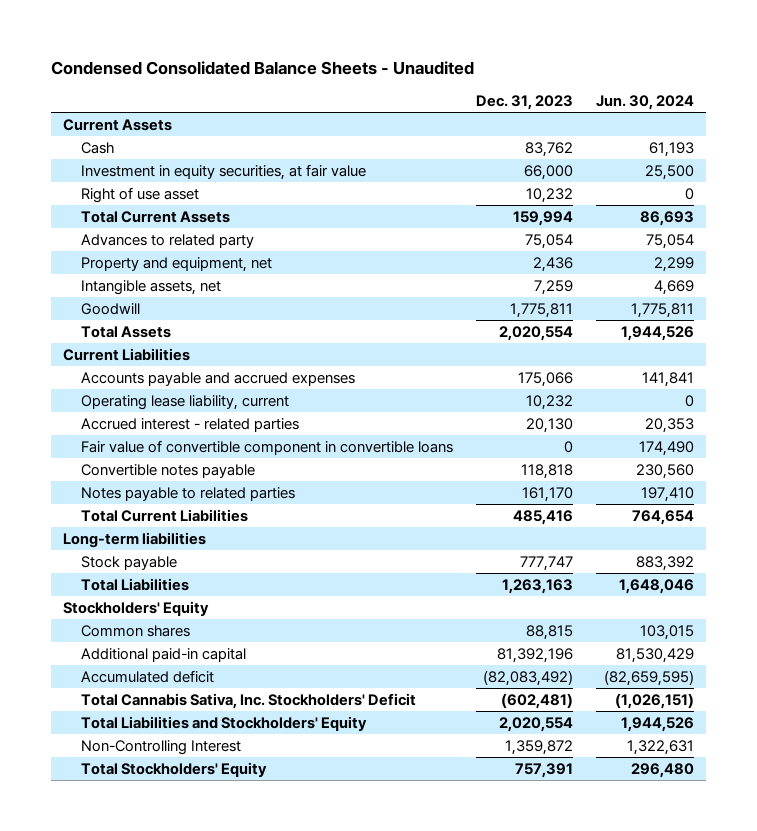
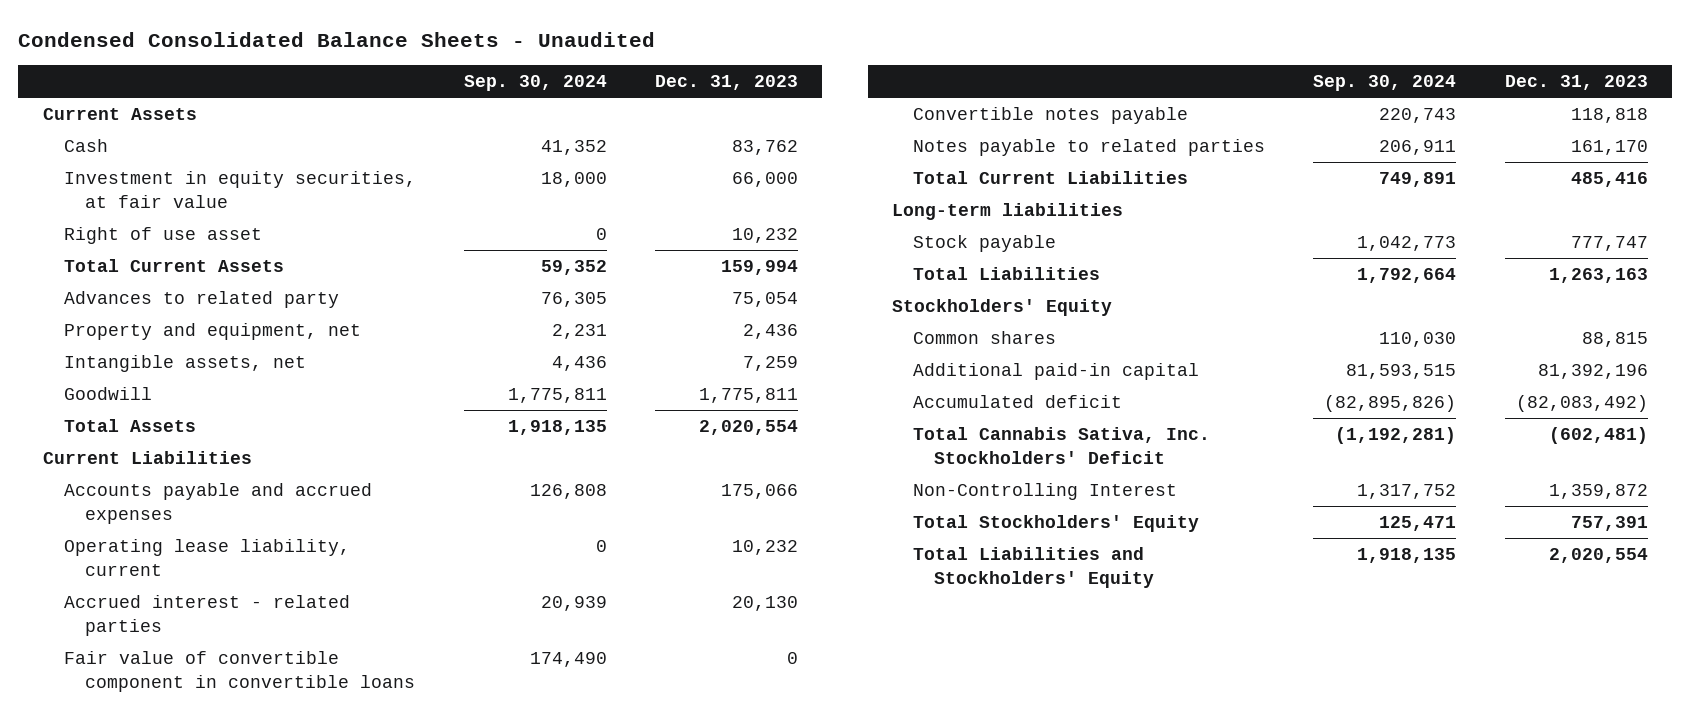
- | Dec. 31, 2023 | Jun. 30, 2024
+ | Sep. 30, 2024 | Dec. 31, 2023
moved down: Total Liabilities and Stockholders' Equity | 1,918,135 | 2,020,554

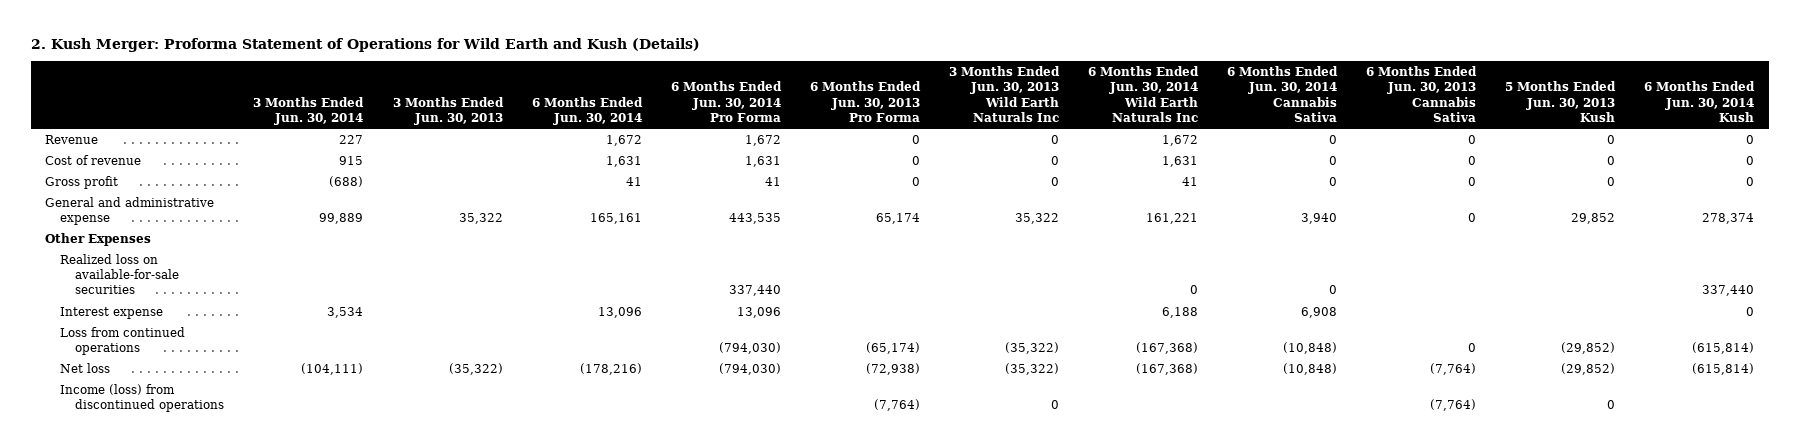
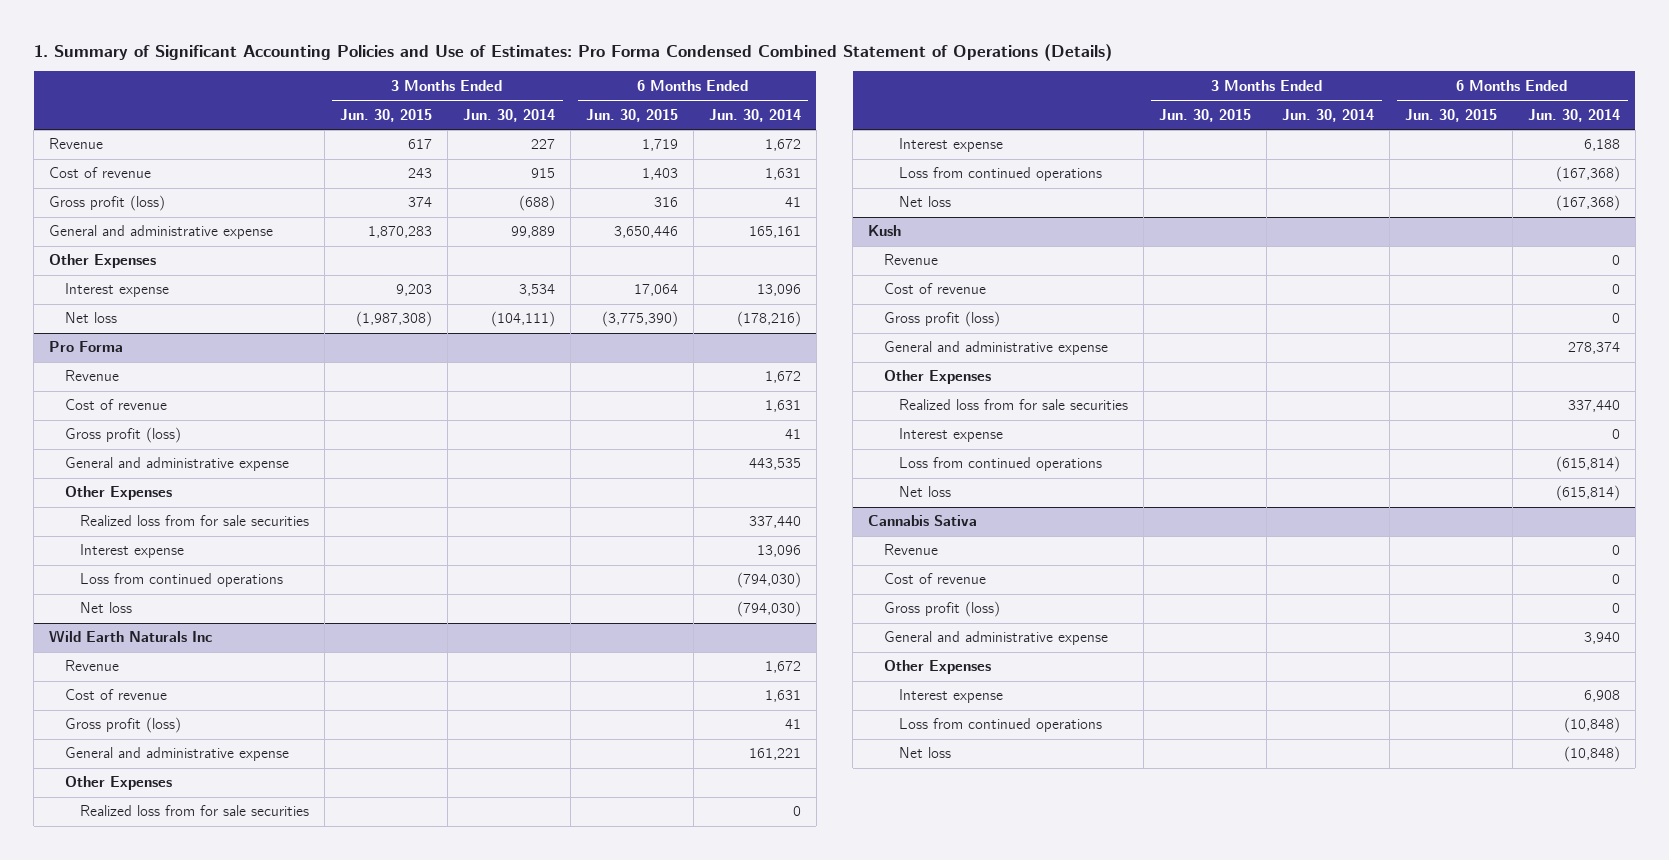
- 2. Kush Merger: Proforma Statement of Operations for Wild Earth and Kush (Details)
+ 1. Summary of Significant Accounting Policies and Use of Estimates: Pro Forma Condensed Combined Statement of Operations (Details)
- | 3 Months Ended Jun. 30, 2014 | 3 Months Ended Jun. 30, 2013 | 6 Months Ended Jun. 30, 2014 | 6 Months Ended Jun. 30, 2014 Pro Forma | 6 Months Ended Jun. 30, 2013 Pro Forma | 3 Months Ended Jun. 30, 2013 Wild Earth Naturals Inc | 6 Months Ended Jun. 30, 2014 Wild Earth Naturals Inc | 6 Months Ended Jun. 30, 2014 Cannabis Sativa | 6 Months Ended Jun. 30, 2013 Cannabis Sativa | 5 Months Ended Jun. 30, 2013 Kush | 6 Months Ended Jun. 30, 2014 Kush
+ | 3 Months Ended Jun. 30, 2015 | 3 Months Ended Jun. 30, 2014 | 6 Months Ended Jun. 30, 2015 | 6 Months Ended Jun. 30, 2014
- Gross profit | (688) | | 41 | 41 | 0 | 0 | 41 | 0 | 0 | 0 | 0
+ Gross profit (loss) | 374 | (688) | 316 | 41
- Realized loss on available-for-sale securities | | | | 337,440 | | | 0 | 0 | | | 337,440
- Loss from continued operations | | | | (794,030) | (65,174) | (35,322) | (167,368) | (10,848) | 0 | (29,852) | (615,814)
- Income (loss) from discontinued operations | | | | | (7,764) | 0 | | | (7,764) | 0 |
+ Pro Forma
+ Revenue | | | | 1,672
+ Cost of revenue | | | | 1,631
+ Gross profit (loss) | | | | 41
+ General and administrative expense | | | | 443,535
+ Other Expenses
+ Realized loss from for sale securities | | | | 337,440
+ Interest expense | | | | 13,096
+ Loss from continued operations | | | | (794,030)
+ Net loss | | | | (794,030)
+ Wild Earth Naturals Inc
+ Revenue | | | | 1,672
+ Cost of revenue | | | | 1,631
+ Gross profit (loss) | | | | 41
+ General and administrative expense | | | | 161,221
+ Other Expenses
+ Realized loss from for sale securities | | | | 0
+ Interest expense | | | | 6,188
+ Loss from continued operations | | | | (167,368)
+ Net loss | | | | (167,368)
+ Kush
+ Revenue | | | | 0
+ Cost of revenue | | | | 0
+ Gross profit (loss) | | | | 0
+ General and administrative expense | | | | 278,374
+ Other Expenses
+ Realized loss from for sale securities | | | | 337,440
+ Interest expense | | | | 0
+ Loss from continued operations | | | | (615,814)
+ Net loss | | | | (615,814)
+ Cannabis Sativa
+ Revenue | | | | 0
+ Cost of revenue | | | | 0
+ Gross profit (loss) | | | | 0
+ General and administrative expense | | | | 3,940
+ Other Expenses
+ Interest expense | | | | 6,908
+ Loss from continued operations | | | | (10,848)
+ Net loss | | | | (10,848)

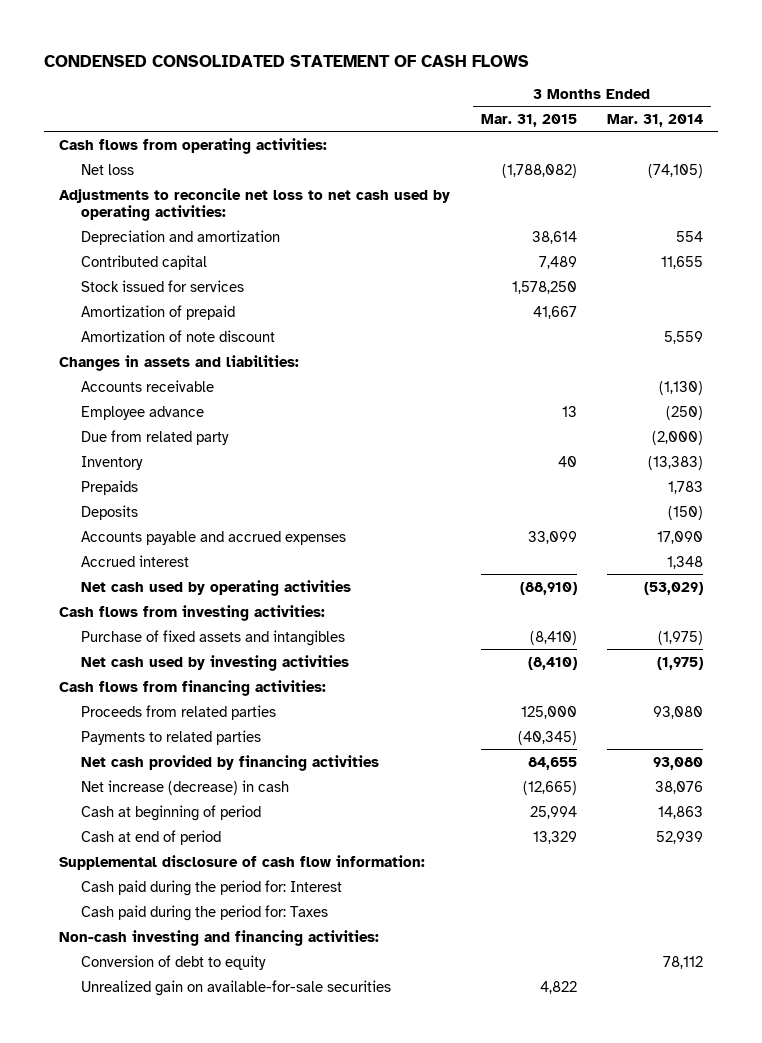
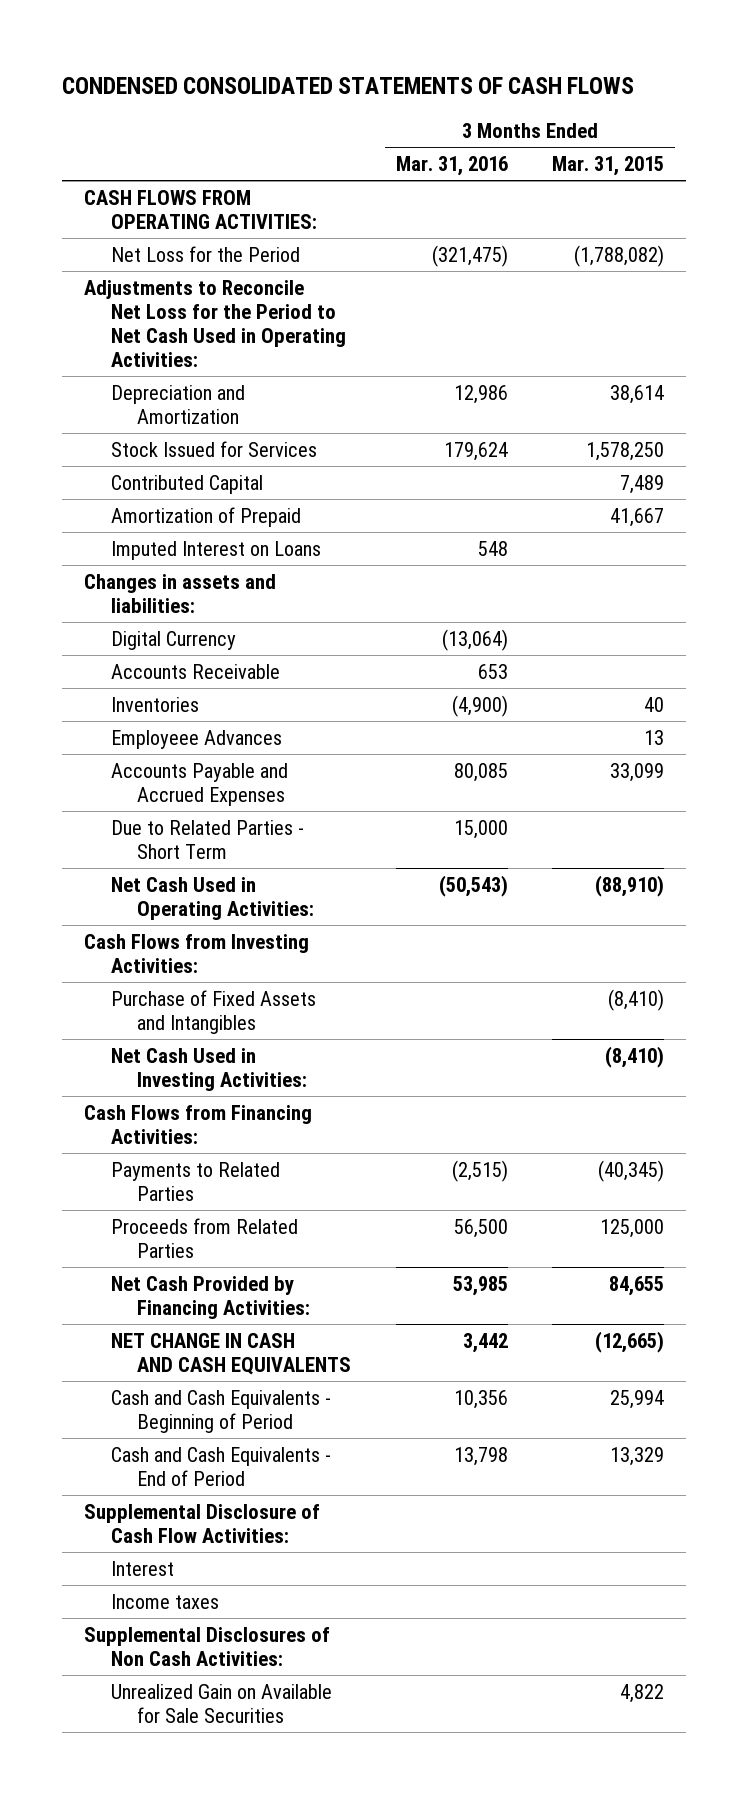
- CONDENSED CONSOLIDATED STATEMENT OF CASH FLOWS
+ CONDENSED CONSOLIDATED STATEMENTS OF CASH FLOWS
- | 3 Months Ended Mar. 31, 2015 | 3 Months Ended Mar. 31, 2014
+ | 3 Months Ended Mar. 31, 2016 | 3 Months Ended Mar. 31, 2015
- Cash flows from operating activities:
- Net loss | (1,788,082) | (74,105)
- Adjustments to reconcile net loss to net cash used by operating activities:
- Depreciation and amortization | 38,614 | 554
- Contributed capital | 7,489 | 11,655
- Stock issued for services | 1,578,250 |
- Amortization of prepaid | 41,667 |
- Amortization of note discount | | 5,559
+ CASH FLOWS FROM OPERATING ACTIVITIES:
+ Net Loss for the Period | (321,475) | (1,788,082)
+ Adjustments to Reconcile Net Loss for the Period to Net Cash Used in Operating Activities:
+ Depreciation and Amortization | 12,986 | 38,614
+ Stock Issued for Services | 179,624 | 1,578,250
+ Contributed Capital | | 7,489
+ Amortization of Prepaid | | 41,667
+ Imputed Interest on Loans | 548 |
- Accounts receivable | | (1,130)
- Employee advance | 13 | (250)
- Due from related party | | (2,000)
- Inventory | 40 | (13,383)
- Prepaids | | 1,783
- Deposits | | (150)
- Accounts payable and accrued expenses | 33,099 | 17,090
- Accrued interest | | 1,348
- Net cash used by operating activities | (88,910) | (53,029)
- Cash flows from investing activities:
- Purchase of fixed assets and intangibles | (8,410) | (1,975)
- Net cash used by investing activities | (8,410) | (1,975)
- Cash flows from financing activities:
- Proceeds from related parties | 125,000 | 93,080
- Payments to related parties | (40,345) |
- Net cash provided by financing activities | 84,655 | 93,080
- Net increase (decrease) in cash | (12,665) | 38,076
- Cash at beginning of period | 25,994 | 14,863
- Cash at end of period | 13,329 | 52,939
- Supplemental disclosure of cash flow information:
- Cash paid during the period for: Interest
- Cash paid during the period for: Taxes
- Non-cash investing and financing activities:
- Conversion of debt to equity | | 78,112
- Unrealized gain on available-for-sale securities | 4,822 |
+ Digital Currency | (13,064) |
+ Accounts Receivable | 653 |
+ Inventories | (4,900) | 40
+ Employeee Advances | | 13
+ Accounts Payable and Accrued Expenses | 80,085 | 33,099
+ Due to Related Parties - Short Term | 15,000 |
+ Net Cash Used in Operating Activities: | (50,543) | (88,910)
+ Cash Flows from Investing Activities:
+ Purchase of Fixed Assets and Intangibles | | (8,410)
+ Net Cash Used in Investing Activities: | | (8,410)
+ Cash Flows from Financing Activities:
+ Payments to Related Parties | (2,515) | (40,345)
+ Proceeds from Related Parties | 56,500 | 125,000
+ Net Cash Provided by Financing Activities: | 53,985 | 84,655
+ NET CHANGE IN CASH AND CASH EQUIVALENTS | 3,442 | (12,665)
+ Cash and Cash Equivalents - Beginning of Period | 10,356 | 25,994
+ Cash and Cash Equivalents - End of Period | 13,798 | 13,329
+ Supplemental Disclosure of Cash Flow Activities:
+ Interest
+ Income taxes
+ Supplemental Disclosures of Non Cash Activities:
+ Unrealized Gain on Available for Sale Securities | | 4,822

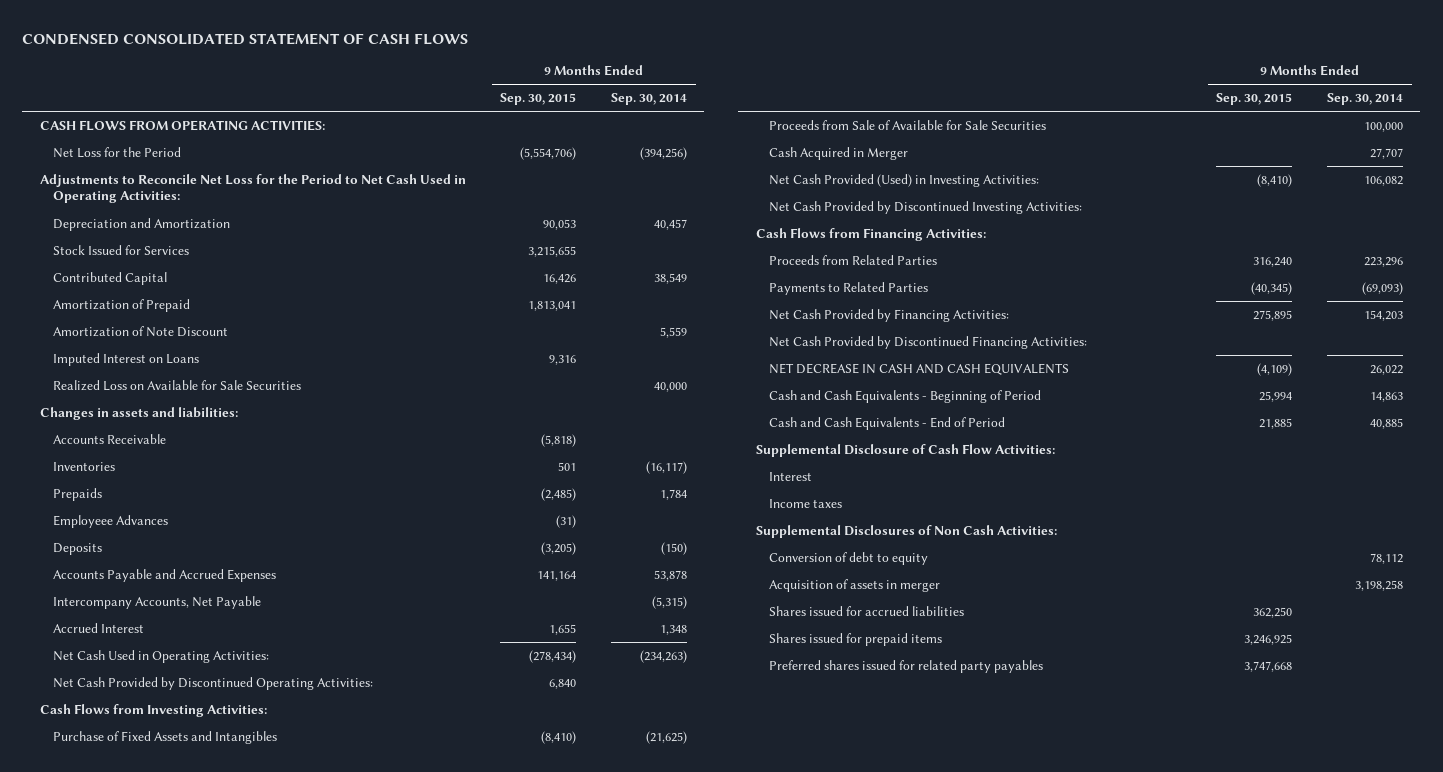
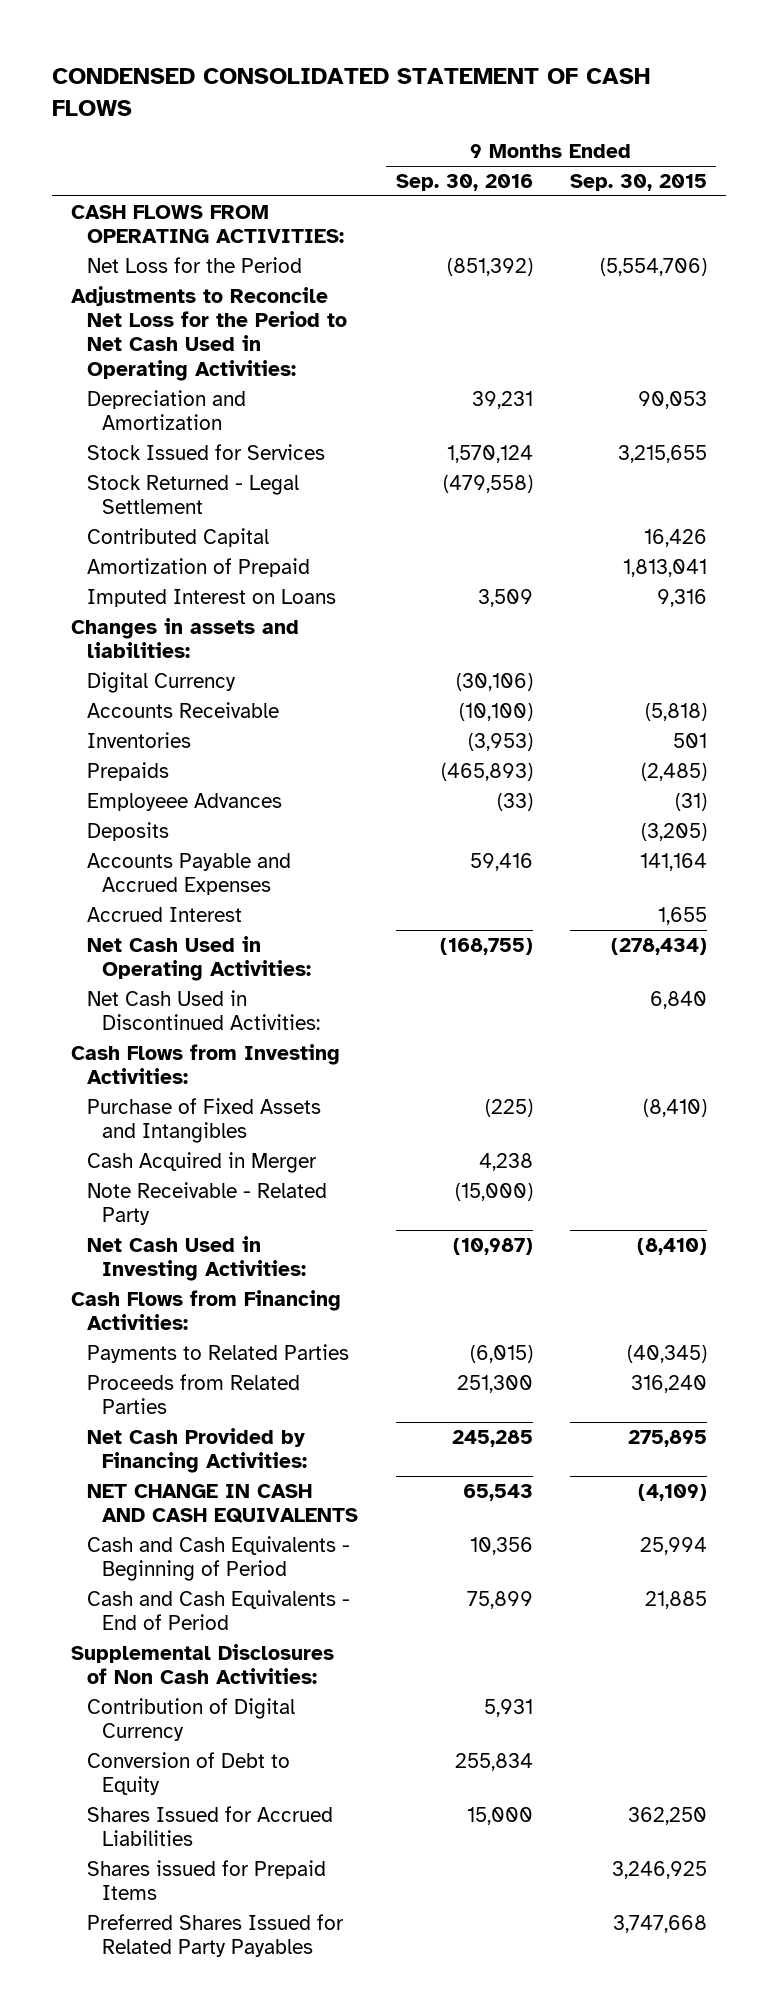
- | 9 Months Ended Sep. 30, 2015 | 9 Months Ended Sep. 30, 2014
+ | 9 Months Ended Sep. 30, 2016 | 9 Months Ended Sep. 30, 2015
+ Stock Returned - Legal Settlement | (479,558) |
- Amortization of Note Discount | | 5,559
- Realized Loss on Available for Sale Securities | | 40,000
+ Digital Currency | (30,106) |
- Intercompany Accounts, Net Payable | | (5,315)
- Net Cash Provided by Discontinued Operating Activities: | 6,840 |
+ Net Cash Used in Discontinued Activities: | | 6,840
- Proceeds from Sale of Available for Sale Securities | | 100,000
- Net Cash Provided (Used) in Investing Activities: | (8,410) | 106,082
- Net Cash Provided by Discontinued Investing Activities:
+ Note Receivable - Related Party | (15,000) |
+ Net Cash Used in Investing Activities: | (10,987) | (8,410)
moved down: Proceeds from Related Parties | 251,300 | 316,240
- Net Cash Provided by Discontinued Financing Activities:
- NET DECREASE IN CASH AND CASH EQUIVALENTS | (4,109) | 26,022
+ NET CHANGE IN CASH AND CASH EQUIVALENTS | 65,543 | (4,109)
- Supplemental Disclosure of Cash Flow Activities:
- Interest
- Income taxes
- Conversion of debt to equity | | 78,112
- Acquisition of assets in merger | | 3,198,258
- Shares issued for accrued liabilities | 362,250 |
- Shares issued for prepaid items | 3,246,925 |
- Preferred shares issued for related party payables | 3,747,668 |
+ Contribution of Digital Currency | 5,931 |
+ Conversion of Debt to Equity | 255,834 |
+ Shares Issued for Accrued Liabilities | 15,000 | 362,250
+ Shares issued for Prepaid Items | | 3,246,925
+ Preferred Shares Issued for Related Party Payables | | 3,747,668

